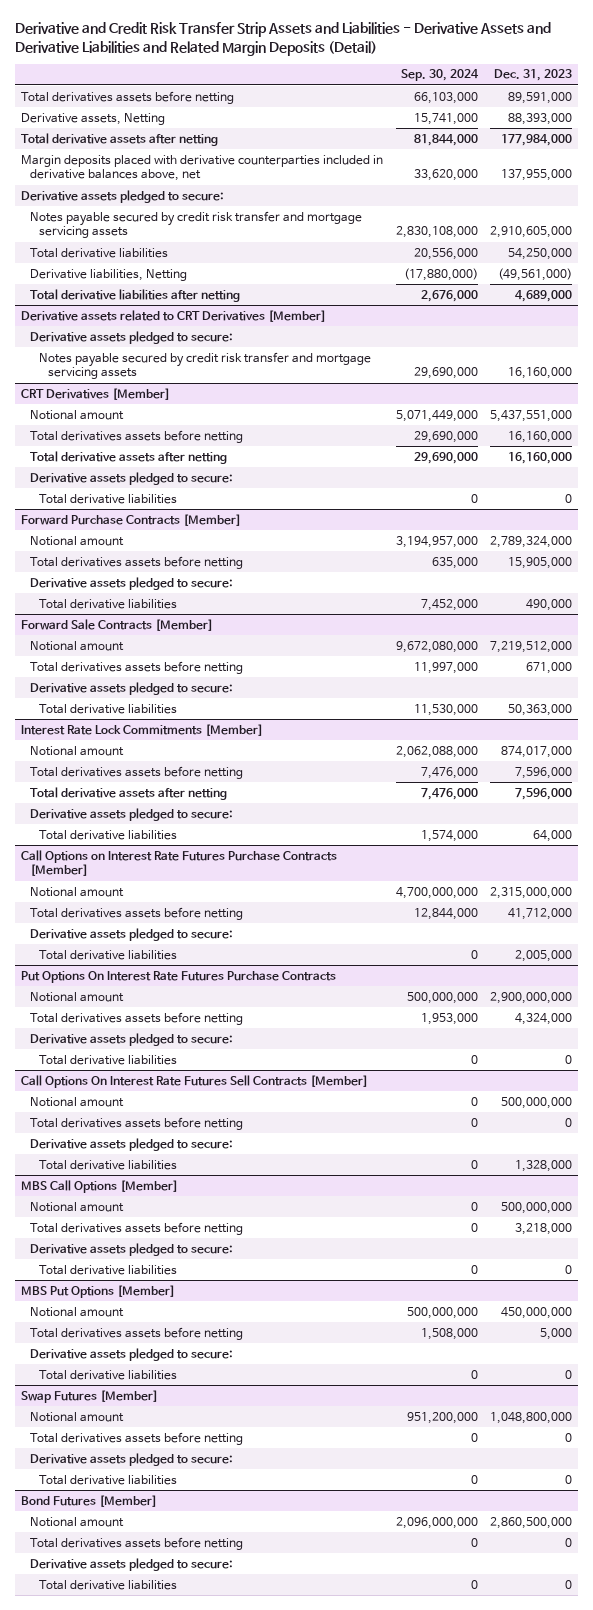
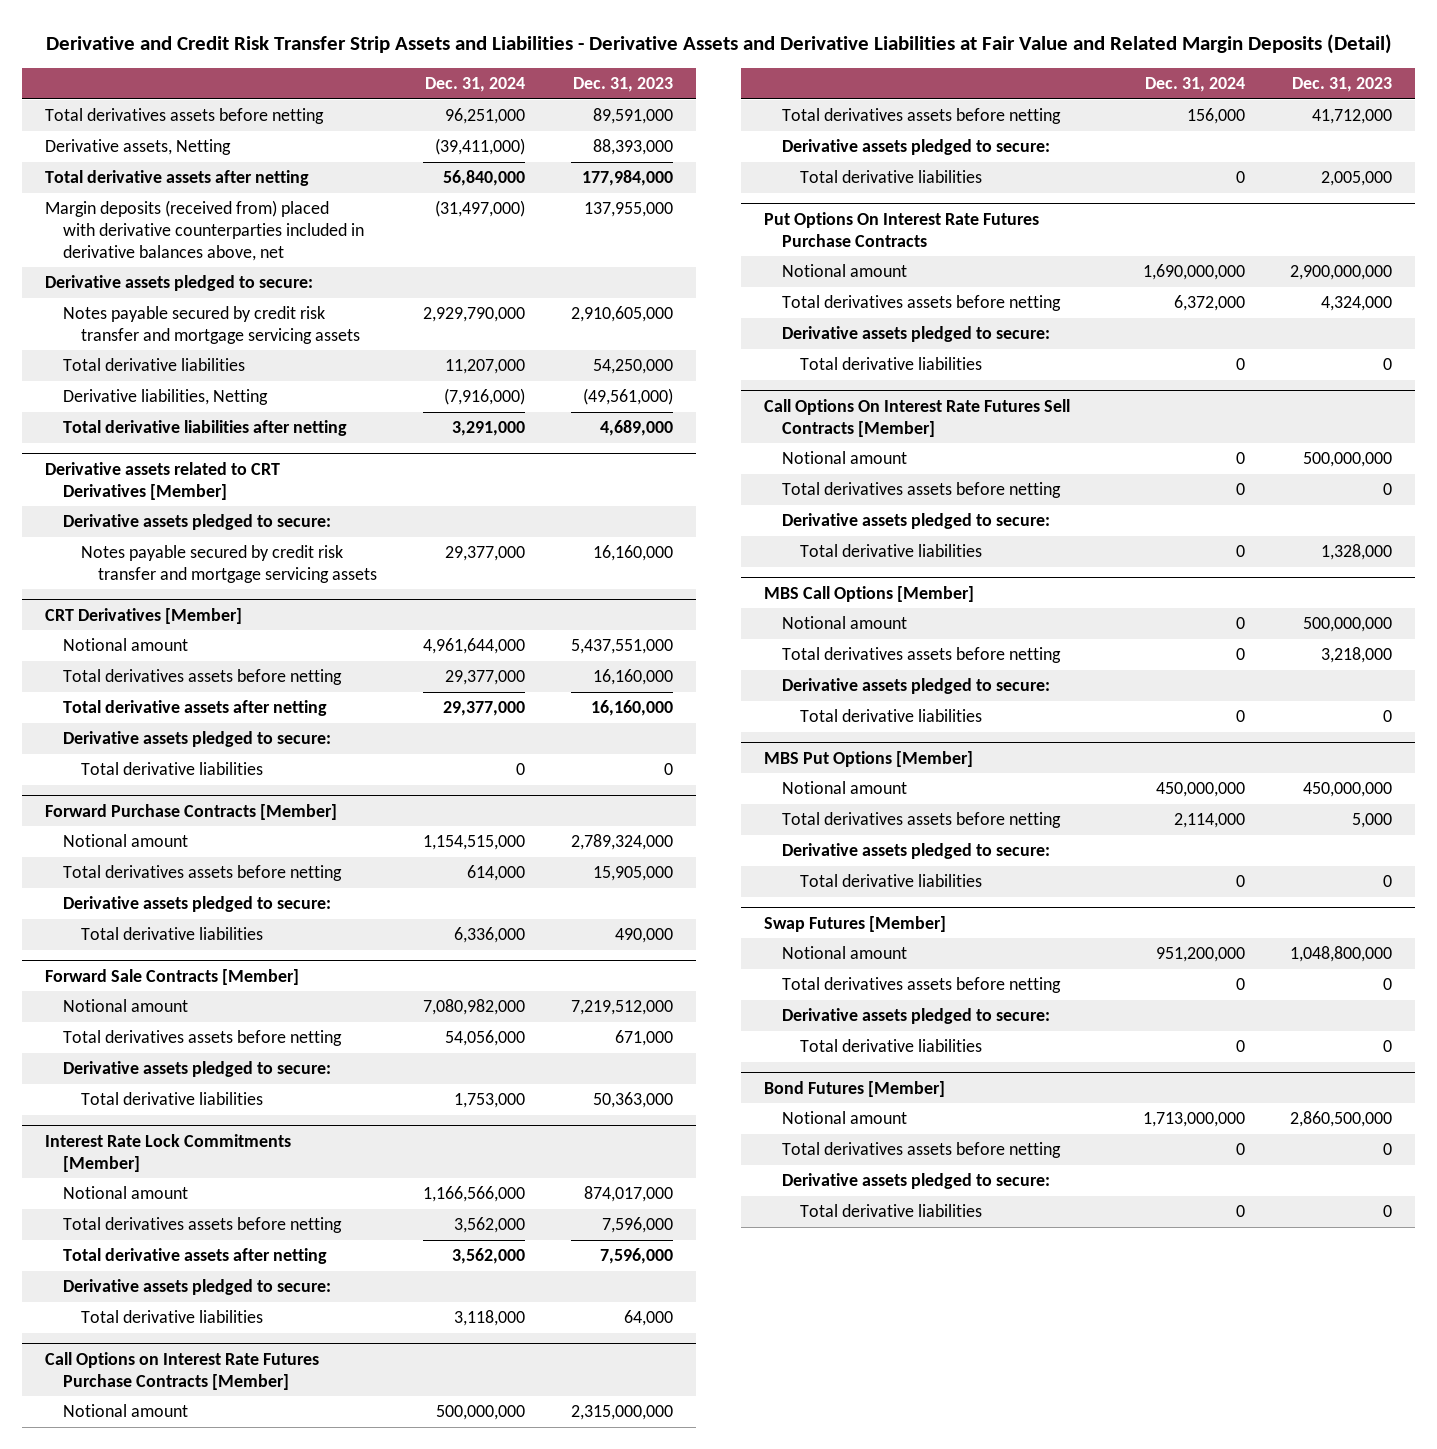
- Derivative and Credit Risk Transfer Strip Assets and Liabilities - Derivative Assets and Derivative Liabilities and Related Margin Deposits (Detail)
+ Derivative and Credit Risk Transfer Strip Assets and Liabilities - Derivative Assets and Derivative Liabilities at Fair Value and Related Margin Deposits (Detail)
- | Sep. 30, 2024 | Dec. 31, 2023
+ | Dec. 31, 2024 | Dec. 31, 2023
- Margin deposits placed with derivative counterparties included in derivative balances above, net | 33,620,000 | 137,955,000
+ Margin deposits (received from) placed with derivative counterparties included in derivative balances above, net | (31,497,000) | 137,955,000

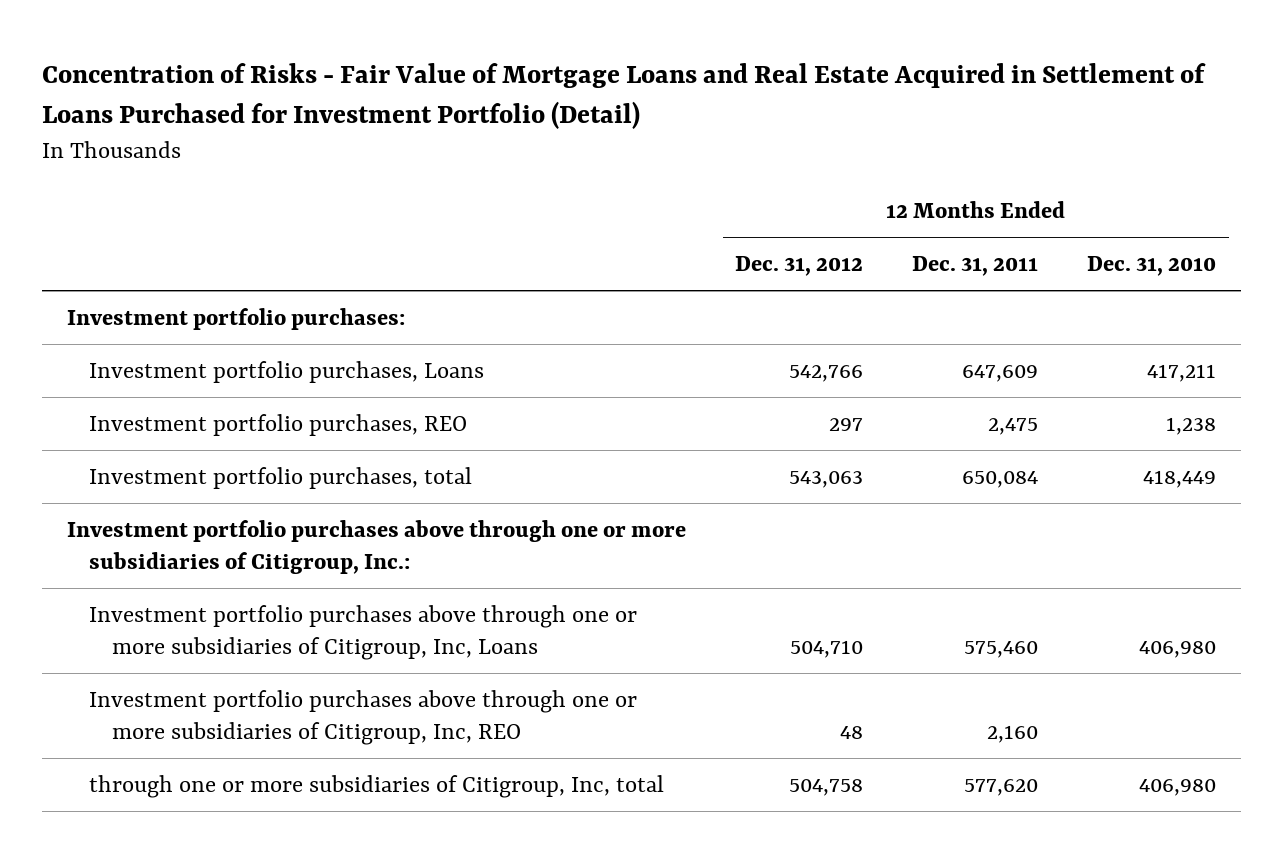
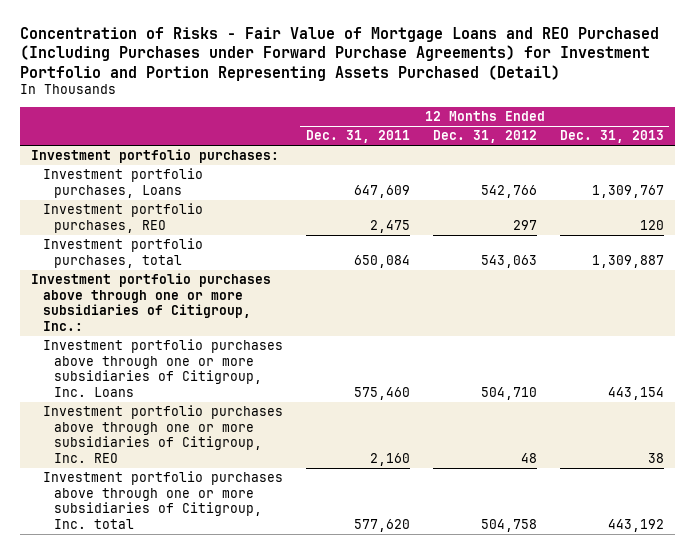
- Concentration of Risks - Fair Value of Mortgage Loans and Real Estate Acquired in Settlement of Loans Purchased for Investment Portfolio (Detail)
+ Concentration of Risks - Fair Value of Mortgage Loans and REO Purchased (Including Purchases under Forward Purchase Agreements) for Investment Portfolio and Portion Representing Assets Purchased (Detail)
- | 12 Months Ended Dec. 31, 2012 | 12 Months Ended Dec. 31, 2011 | 12 Months Ended Dec. 31, 2010
+ | 12 Months Ended Dec. 31, 2011 | 12 Months Ended Dec. 31, 2012 | 12 Months Ended Dec. 31, 2013
- Investment portfolio purchases above through one or more subsidiaries of Citigroup, Inc, Loans | 504,710 | 575,460 | 406,980
- Investment portfolio purchases above through one or more subsidiaries of Citigroup, Inc, REO | 48 | 2,160 |
- through one or more subsidiaries of Citigroup, Inc, total | 504,758 | 577,620 | 406,980
+ Investment portfolio purchases above through one or more subsidiaries of Citigroup, Inc. Loans | 575,460 | 504,710 | 443,154
+ Investment portfolio purchases above through one or more subsidiaries of Citigroup, Inc. REO | 2,160 | 48 | 38
+ Investment portfolio purchases above through one or more subsidiaries of Citigroup, Inc. total | 577,620 | 504,758 | 443,192

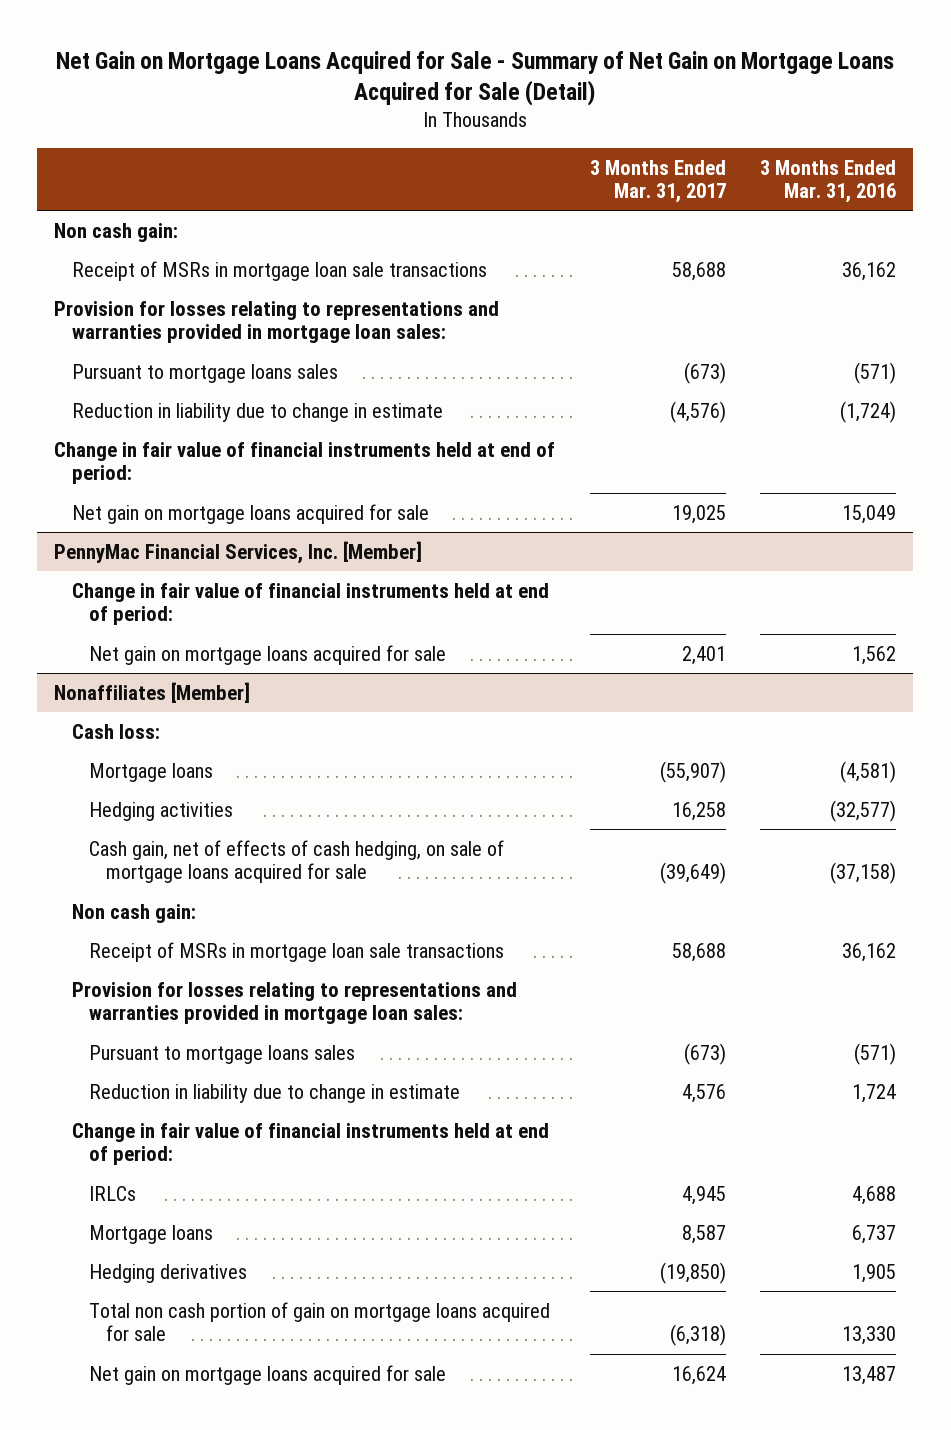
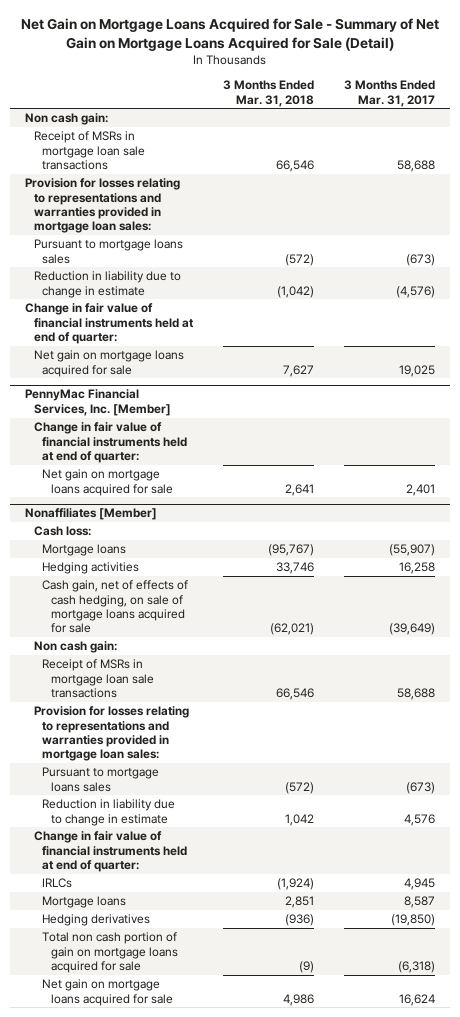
- | 3 Months Ended Mar. 31, 2017 | 3 Months Ended Mar. 31, 2016
+ | 3 Months Ended Mar. 31, 2018 | 3 Months Ended Mar. 31, 2017
- Change in fair value of financial instruments held at end of period:
+ Change in fair value of financial instruments held at end of quarter:
@ PennyMac Financial Services, Inc. [Member]
- Change in fair value of financial instruments held at end of period:
+ Change in fair value of financial instruments held at end of quarter:
@ Nonaffiliates [Member]
- Change in fair value of financial instruments held at end of period:
+ Change in fair value of financial instruments held at end of quarter:

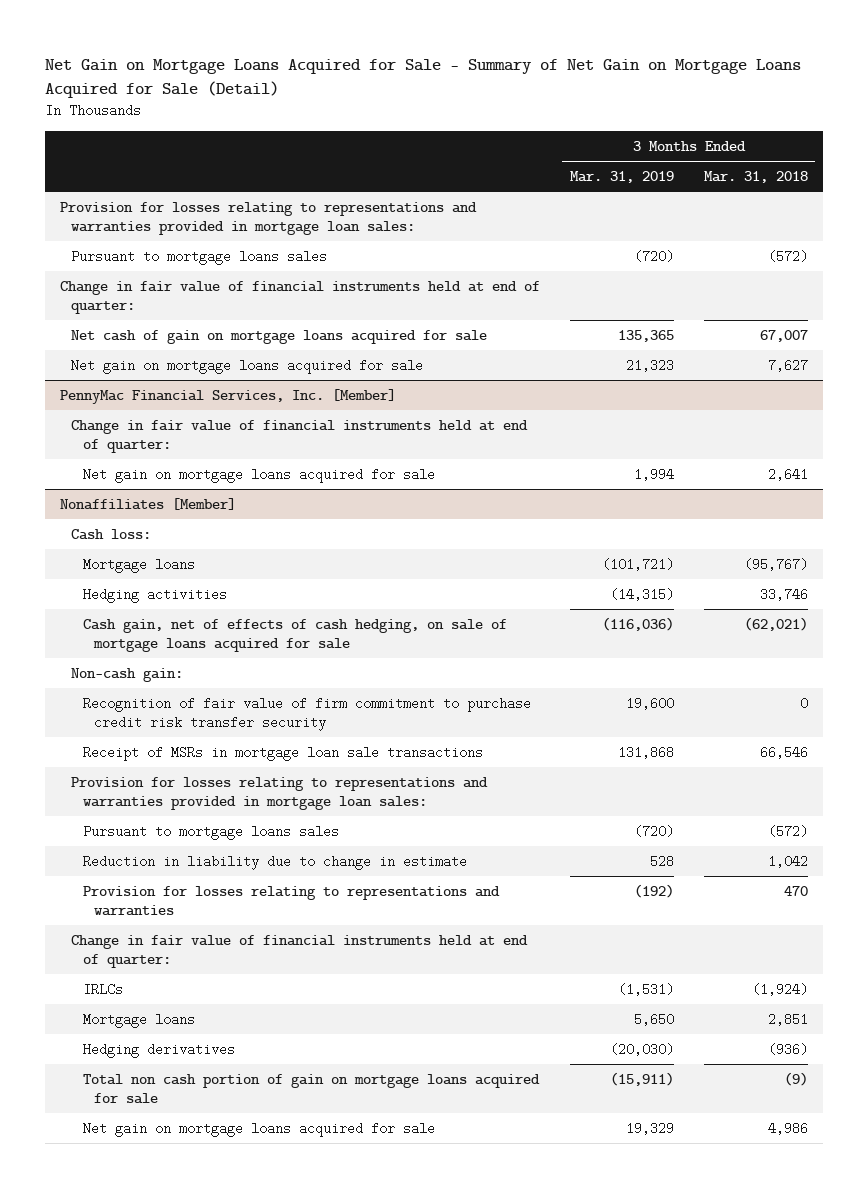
- | 3 Months Ended Mar. 31, 2018 | 3 Months Ended Mar. 31, 2017
+ | 3 Months Ended Mar. 31, 2019 | 3 Months Ended Mar. 31, 2018
- Non cash gain:
- Receipt of MSRs in mortgage loan sale transactions | 66,546 | 58,688
- Reduction in liability due to change in estimate | (1,042) | (4,576)
+ Net cash of gain on mortgage loans acquired for sale | 135,365 | 67,007
@ Nonaffiliates [Member]
- Non cash gain:
+ Non-cash gain:
+ Recognition of fair value of firm commitment to purchase credit risk transfer security | 19,600 | 0
+ Provision for losses relating to representations and warranties | (192) | 470

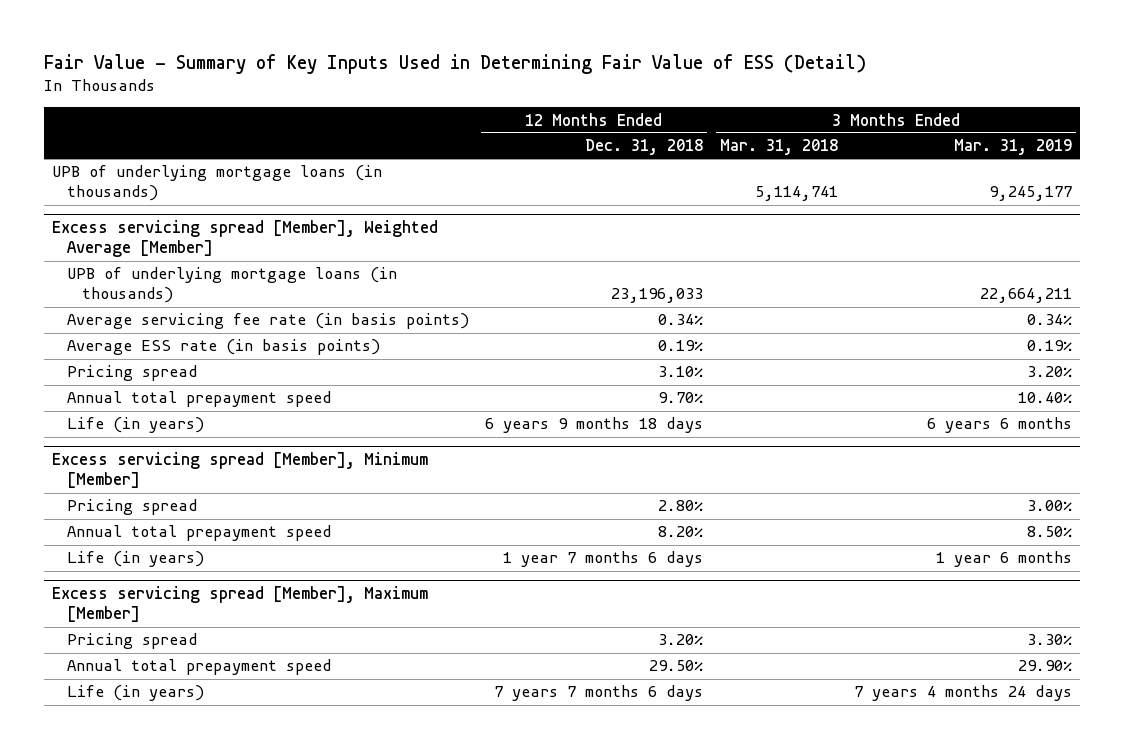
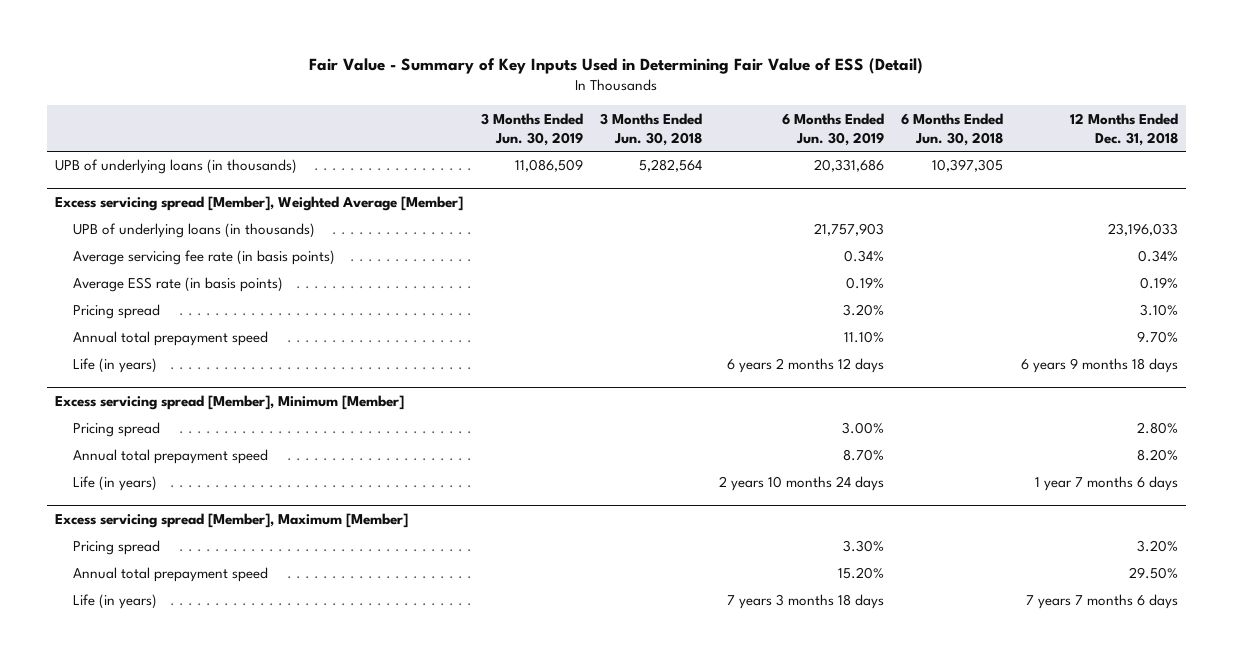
- | 12 Months Ended Dec. 31, 2018 | 3 Months Ended Mar. 31, 2018 | 3 Months Ended Mar. 31, 2019
+ | 3 Months Ended Jun. 30, 2019 | 3 Months Ended Jun. 30, 2018 | 6 Months Ended Jun. 30, 2019 | 6 Months Ended Jun. 30, 2018 | 12 Months Ended Dec. 31, 2018
- UPB of underlying mortgage loans (in thousands) | | 5,114,741 | 9,245,177
+ UPB of underlying loans (in thousands) | 11,086,509 | 5,282,564 | 20,331,686 | 10,397,305 |
@ Excess servicing spread [Member], Weighted Average [Member]
- UPB of underlying mortgage loans (in thousands) | 23,196,033 | | 22,664,211
+ UPB of underlying loans (in thousands) | | | 21,757,903 | | 23,196,033

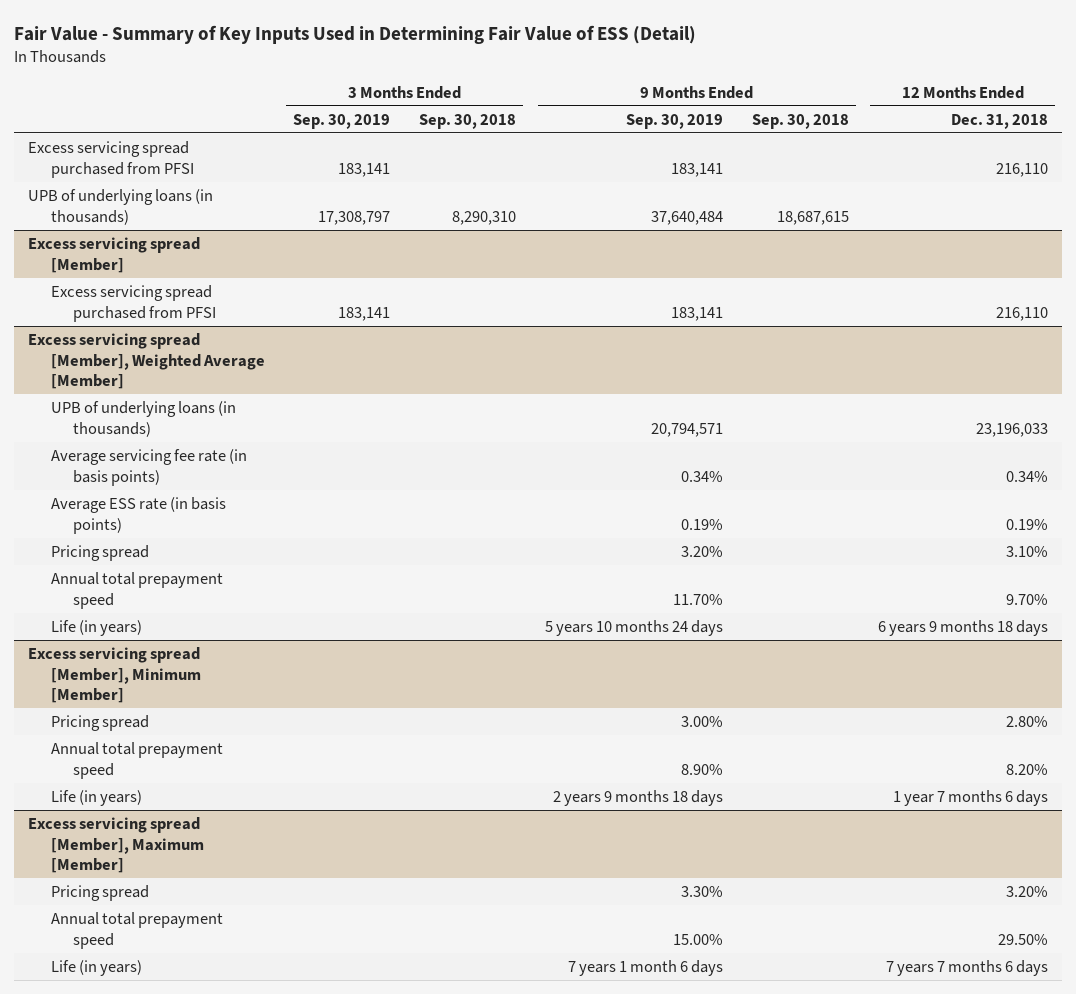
- | 3 Months Ended Jun. 30, 2019 | 3 Months Ended Jun. 30, 2018 | 6 Months Ended Jun. 30, 2019 | 6 Months Ended Jun. 30, 2018 | 12 Months Ended Dec. 31, 2018
+ | 3 Months Ended Sep. 30, 2019 | 3 Months Ended Sep. 30, 2018 | 9 Months Ended Sep. 30, 2019 | 9 Months Ended Sep. 30, 2018 | 12 Months Ended Dec. 31, 2018
+ Excess servicing spread purchased from PFSI | 183,141 | | 183,141 | | 216,110
+ Excess servicing spread [Member]
+ Excess servicing spread purchased from PFSI | 183,141 | | 183,141 | | 216,110

